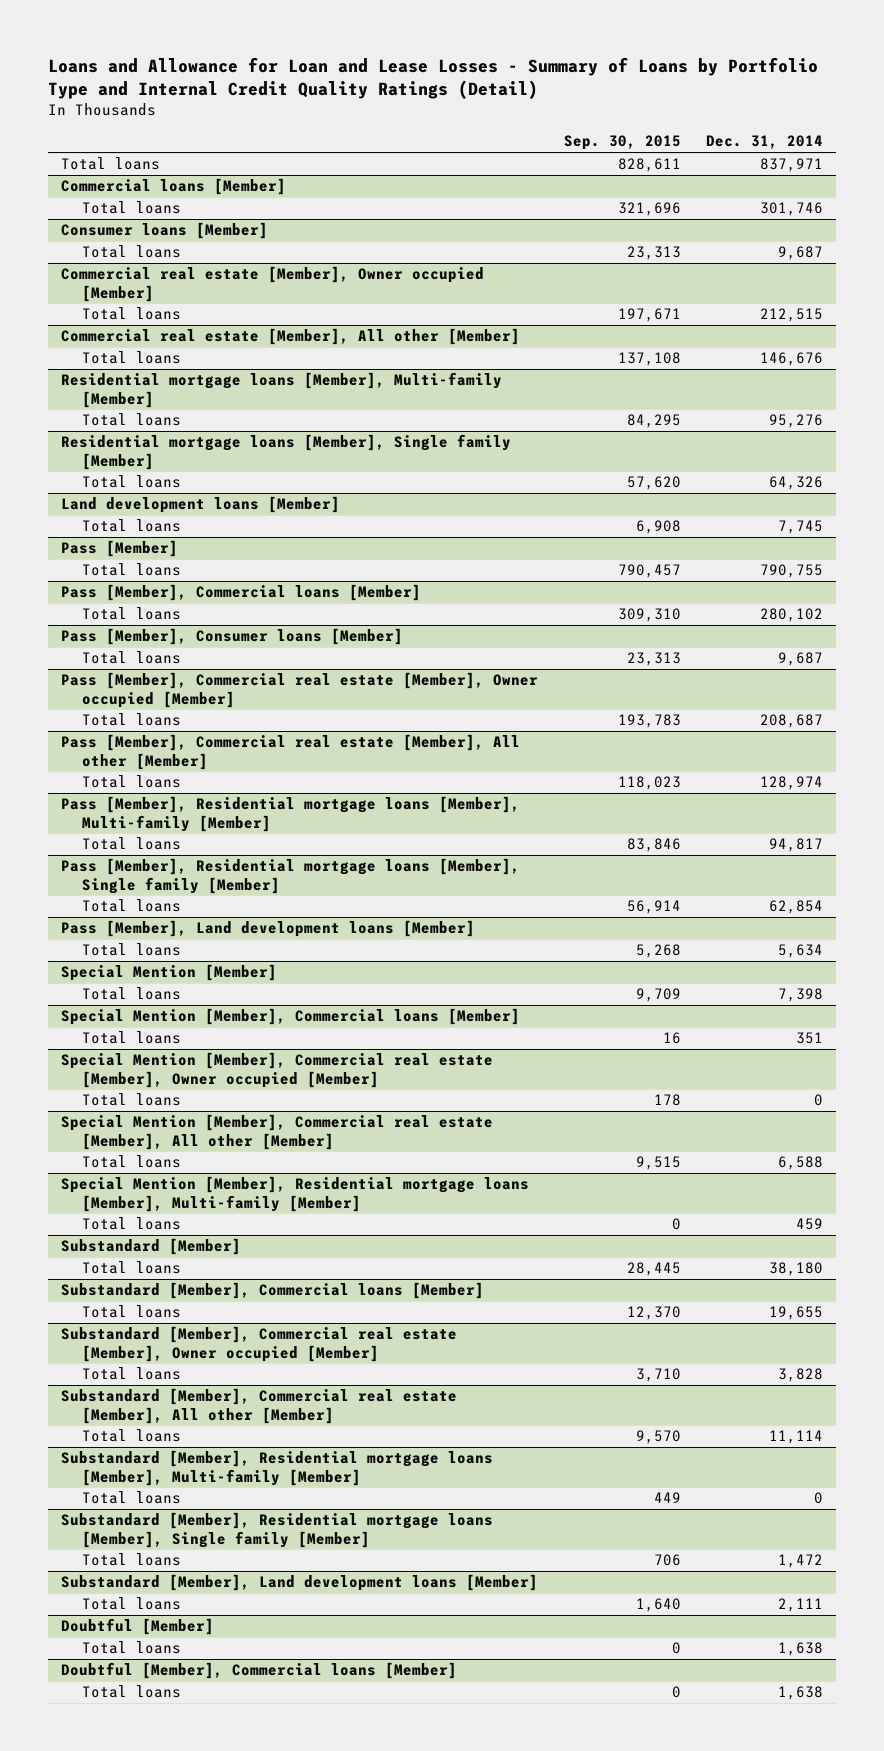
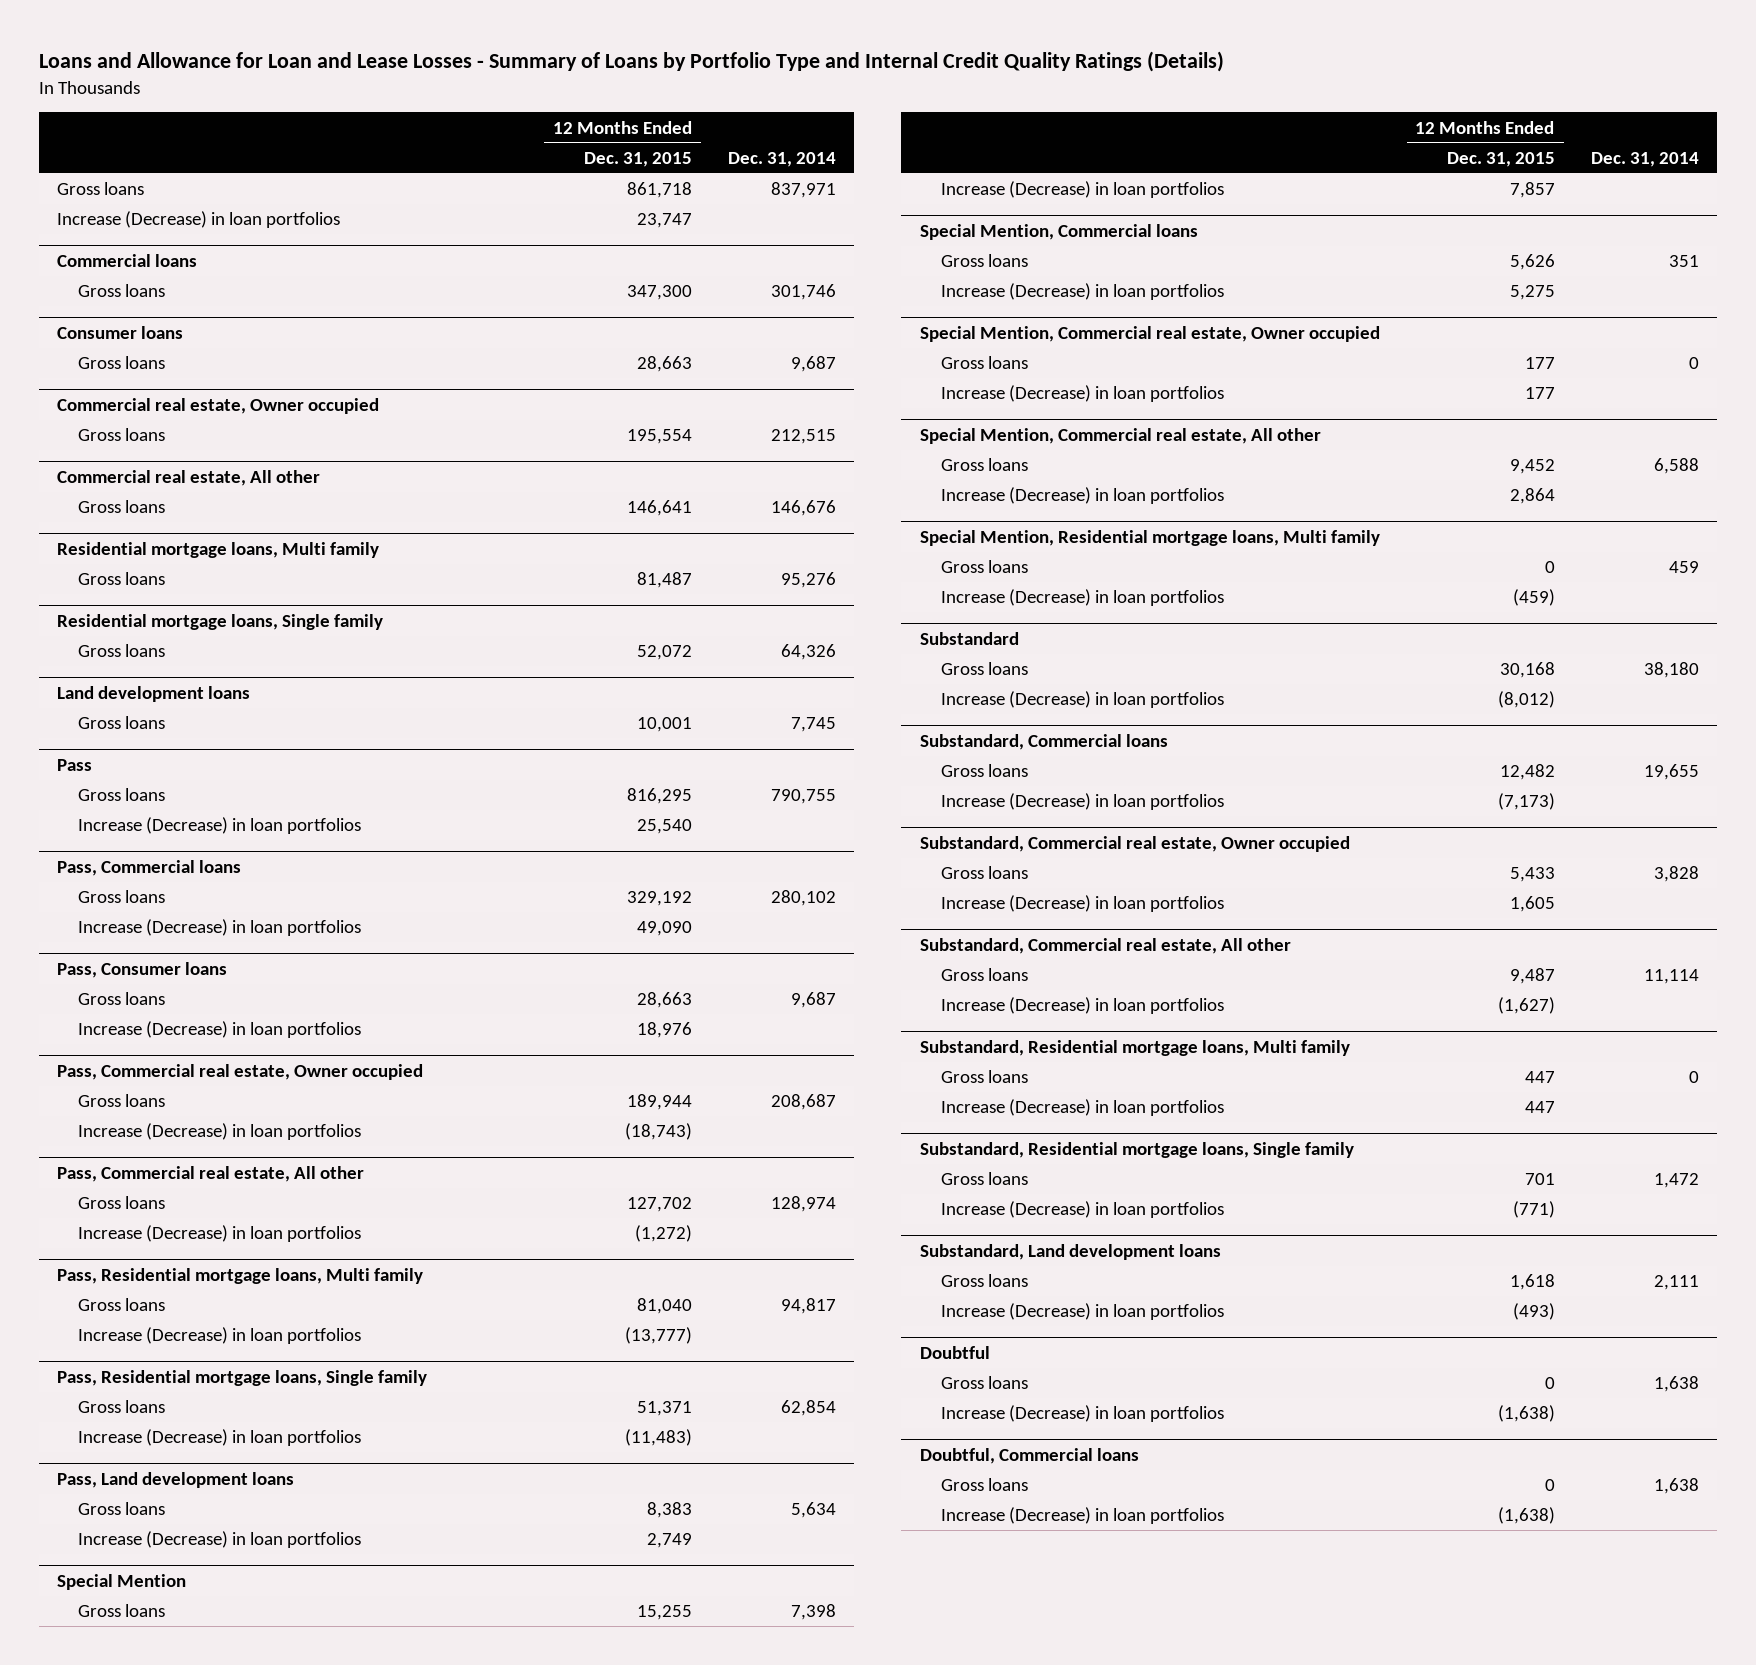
- Loans and Allowance for Loan and Lease Losses - Summary of Loans by Portfolio Type and Internal Credit Quality Ratings (Detail)
+ Loans and Allowance for Loan and Lease Losses - Summary of Loans by Portfolio Type and Internal Credit Quality Ratings (Details)
- | Sep. 30, 2015 | Dec. 31, 2014
+ | 12 Months Ended Dec. 31, 2015 | Dec. 31, 2014
- Total loans | 828,611 | 837,971
- Commercial loans [Member]
- Total loans | 321,696 | 301,746
- Consumer loans [Member]
- Total loans | 23,313 | 9,687
- Commercial real estate [Member], Owner occupied [Member]
- Total loans | 197,671 | 212,515
- Commercial real estate [Member], All other [Member]
- Total loans | 137,108 | 146,676
- Residential mortgage loans [Member], Multi-family [Member]
- Total loans | 84,295 | 95,276
- Residential mortgage loans [Member], Single family [Member]
- Total loans | 57,620 | 64,326
- Land development loans [Member]
- Total loans | 6,908 | 7,745
- Pass [Member]
- Total loans | 790,457 | 790,755
- Pass [Member], Commercial loans [Member]
- Total loans | 309,310 | 280,102
- Pass [Member], Consumer loans [Member]
- Total loans | 23,313 | 9,687
- Pass [Member], Commercial real estate [Member], Owner occupied [Member]
- Total loans | 193,783 | 208,687
- Pass [Member], Commercial real estate [Member], All other [Member]
- Total loans | 118,023 | 128,974
- Pass [Member], Residential mortgage loans [Member], Multi-family [Member]
- Total loans | 83,846 | 94,817
- Pass [Member], Residential mortgage loans [Member], Single family [Member]
- Total loans | 56,914 | 62,854
- Pass [Member], Land development loans [Member]
- Total loans | 5,268 | 5,634
- Special Mention [Member]
- Total loans | 9,709 | 7,398
- Special Mention [Member], Commercial loans [Member]
- Total loans | 16 | 351
- Special Mention [Member], Commercial real estate [Member], Owner occupied [Member]
- Total loans | 178 | 0
- Special Mention [Member], Commercial real estate [Member], All other [Member]
- Total loans | 9,515 | 6,588
- Special Mention [Member], Residential mortgage loans [Member], Multi-family [Member]
- Total loans | 0 | 459
- Substandard [Member]
- Total loans | 28,445 | 38,180
- Substandard [Member], Commercial loans [Member]
- Total loans | 12,370 | 19,655
- Substandard [Member], Commercial real estate [Member], Owner occupied [Member]
- Total loans | 3,710 | 3,828
- Substandard [Member], Commercial real estate [Member], All other [Member]
- Total loans | 9,570 | 11,114
- Substandard [Member], Residential mortgage loans [Member], Multi-family [Member]
- Total loans | 449 | 0
- Substandard [Member], Residential mortgage loans [Member], Single family [Member]
- Total loans | 706 | 1,472
- Substandard [Member], Land development loans [Member]
- Total loans | 1,640 | 2,111
- Doubtful [Member]
- Total loans | 0 | 1,638
- Doubtful [Member], Commercial loans [Member]
- Total loans | 0 | 1,638
+ Gross loans | 861,718 | 837,971
+ Increase (Decrease) in loan portfolios | 23,747 |
+ Commercial loans
+ Gross loans | 347,300 | 301,746
+ Consumer loans
+ Gross loans | 28,663 | 9,687
+ Commercial real estate, Owner occupied
+ Gross loans | 195,554 | 212,515
+ Commercial real estate, All other
+ Gross loans | 146,641 | 146,676
+ Residential mortgage loans, Multi family
+ Gross loans | 81,487 | 95,276
+ Residential mortgage loans, Single family
+ Gross loans | 52,072 | 64,326
+ Land development loans
+ Gross loans | 10,001 | 7,745
+ Pass
+ Gross loans | 816,295 | 790,755
+ Increase (Decrease) in loan portfolios | 25,540 |
+ Pass, Commercial loans
+ Gross loans | 329,192 | 280,102
+ Increase (Decrease) in loan portfolios | 49,090 |
+ Pass, Consumer loans
+ Gross loans | 28,663 | 9,687
+ Increase (Decrease) in loan portfolios | 18,976 |
+ Pass, Commercial real estate, Owner occupied
+ Gross loans | 189,944 | 208,687
+ Increase (Decrease) in loan portfolios | (18,743) |
+ Pass, Commercial real estate, All other
+ Gross loans | 127,702 | 128,974
+ Increase (Decrease) in loan portfolios | (1,272) |
+ Pass, Residential mortgage loans, Multi family
+ Gross loans | 81,040 | 94,817
+ Increase (Decrease) in loan portfolios | (13,777) |
+ Pass, Residential mortgage loans, Single family
+ Gross loans | 51,371 | 62,854
+ Increase (Decrease) in loan portfolios | (11,483) |
+ Pass, Land development loans
+ Gross loans | 8,383 | 5,634
+ Increase (Decrease) in loan portfolios | 2,749 |
+ Special Mention
+ Gross loans | 15,255 | 7,398
+ Increase (Decrease) in loan portfolios | 7,857 |
+ Special Mention, Commercial loans
+ Gross loans | 5,626 | 351
+ Increase (Decrease) in loan portfolios | 5,275 |
+ Special Mention, Commercial real estate, Owner occupied
+ Gross loans | 177 | 0
+ Increase (Decrease) in loan portfolios | 177 |
+ Special Mention, Commercial real estate, All other
+ Gross loans | 9,452 | 6,588
+ Increase (Decrease) in loan portfolios | 2,864 |
+ Special Mention, Residential mortgage loans, Multi family
+ Gross loans | 0 | 459
+ Increase (Decrease) in loan portfolios | (459) |
+ Substandard
+ Gross loans | 30,168 | 38,180
+ Increase (Decrease) in loan portfolios | (8,012) |
+ Substandard, Commercial loans
+ Gross loans | 12,482 | 19,655
+ Increase (Decrease) in loan portfolios | (7,173) |
+ Substandard, Commercial real estate, Owner occupied
+ Gross loans | 5,433 | 3,828
+ Increase (Decrease) in loan portfolios | 1,605 |
+ Substandard, Commercial real estate, All other
+ Gross loans | 9,487 | 11,114
+ Increase (Decrease) in loan portfolios | (1,627) |
+ Substandard, Residential mortgage loans, Multi family
+ Gross loans | 447 | 0
+ Increase (Decrease) in loan portfolios | 447 |
+ Substandard, Residential mortgage loans, Single family
+ Gross loans | 701 | 1,472
+ Increase (Decrease) in loan portfolios | (771) |
+ Substandard, Land development loans
+ Gross loans | 1,618 | 2,111
+ Increase (Decrease) in loan portfolios | (493) |
+ Doubtful
+ Gross loans | 0 | 1,638
+ Increase (Decrease) in loan portfolios | (1,638) |
+ Doubtful, Commercial loans
+ Gross loans | 0 | 1,638
+ Increase (Decrease) in loan portfolios | (1,638) |

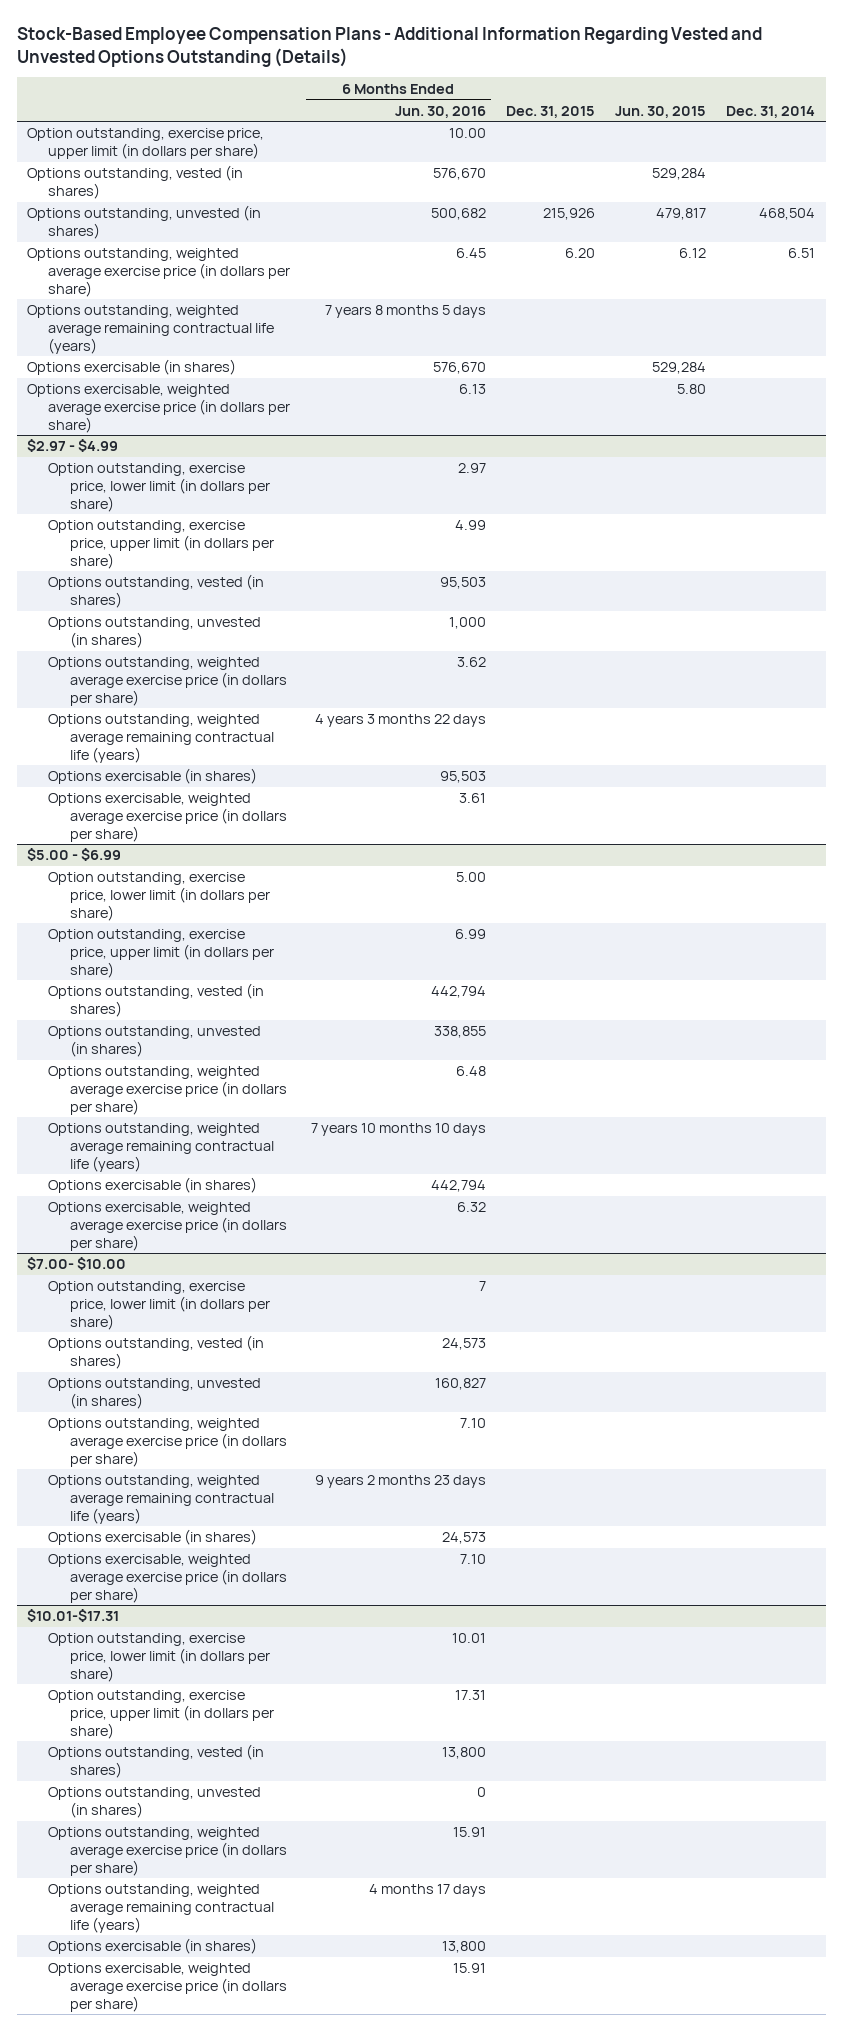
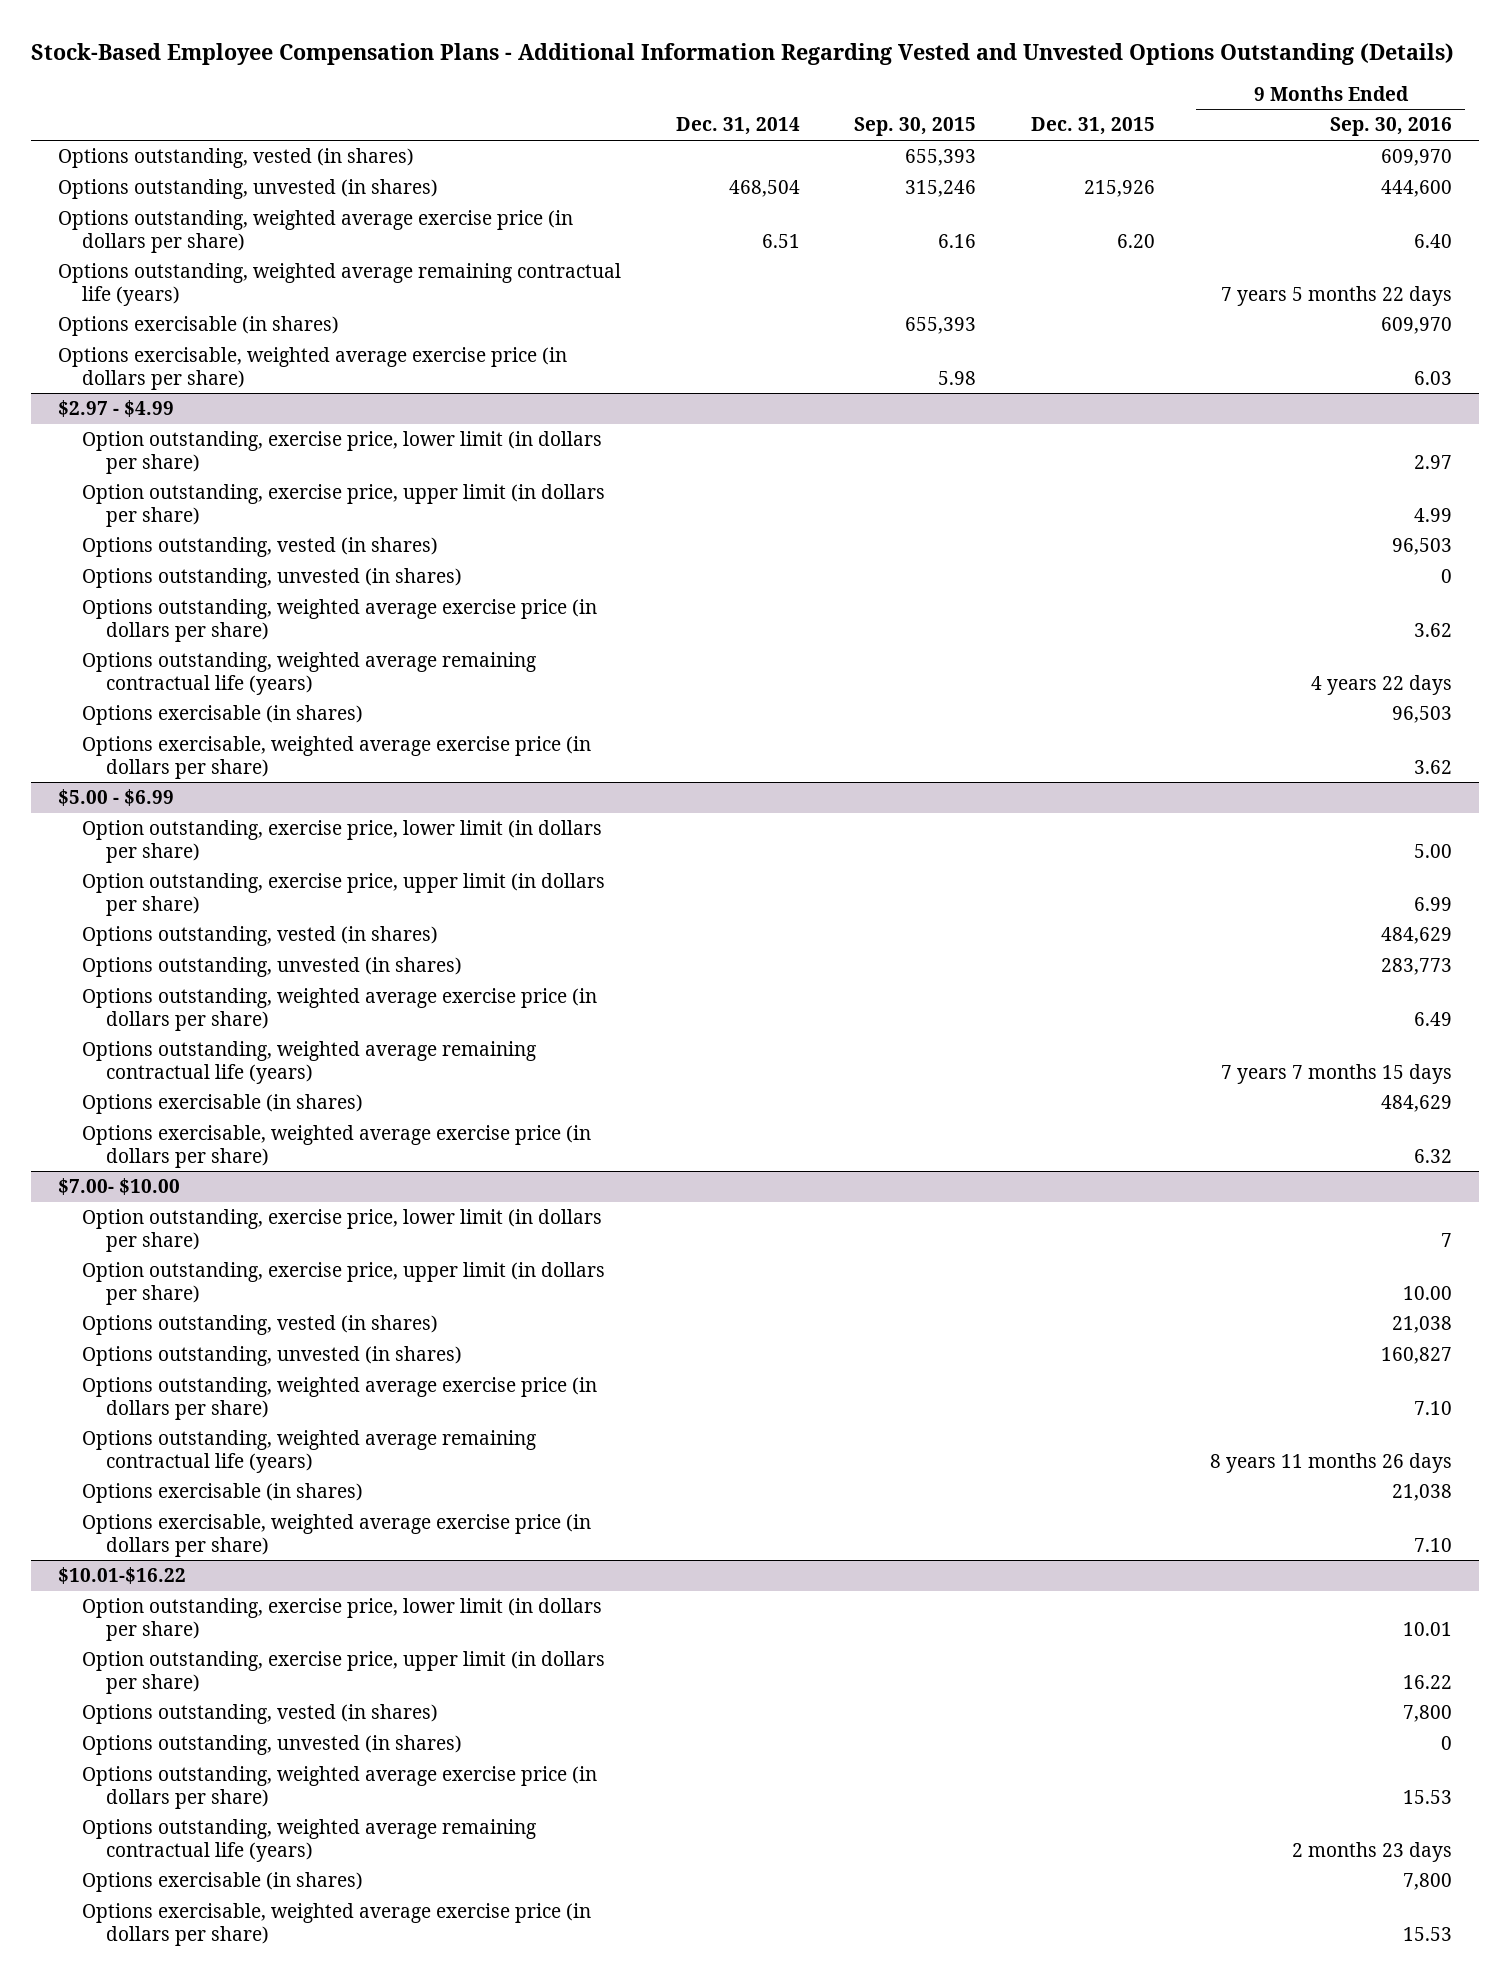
- | 6 Months Ended Jun. 30, 2016 | Dec. 31, 2015 | Jun. 30, 2015 | Dec. 31, 2014
+ | Dec. 31, 2014 | Sep. 30, 2015 | Dec. 31, 2015 | 9 Months Ended Sep. 30, 2016
- Option outstanding, exercise price, upper limit (in dollars per share) | 10.00 | | |
@ $7.00- $10.00
+ Option outstanding, exercise price, upper limit (in dollars per share) | | | | 10.00
- $10.01-$17.31
+ $10.01-$16.22

